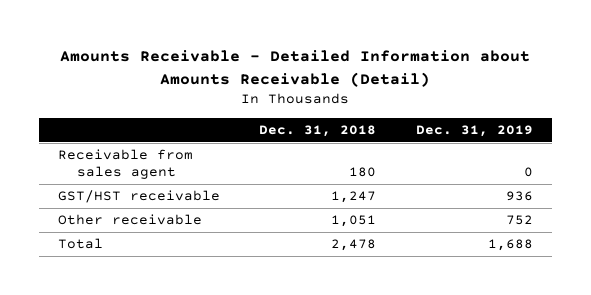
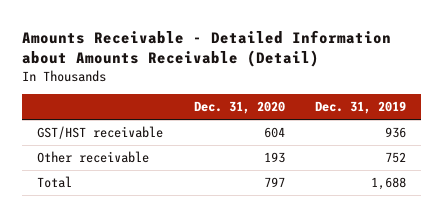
- | Dec. 31, 2018 | Dec. 31, 2019
+ | Dec. 31, 2020 | Dec. 31, 2019
- Receivable from sales agent | 180 | 0

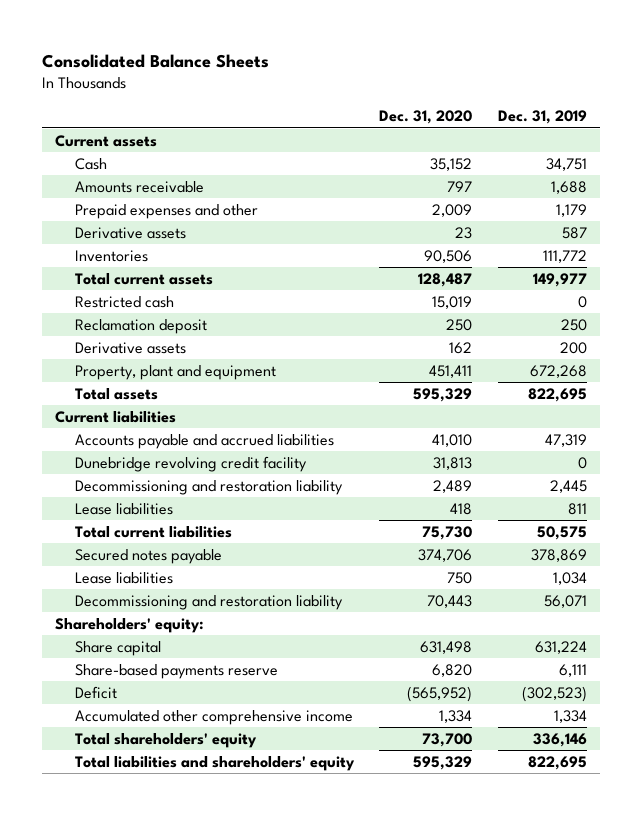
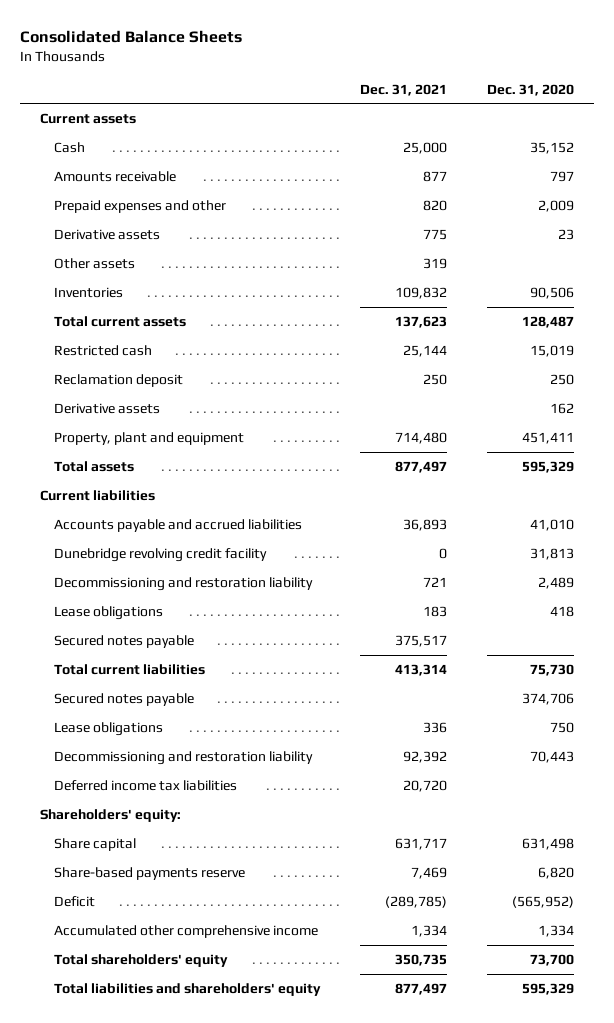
- | Dec. 31, 2020 | Dec. 31, 2019
+ | Dec. 31, 2021 | Dec. 31, 2020
+ Other assets | 319 |
- Lease liabilities | 418 | 811
+ Lease obligations | 183 | 418
+ Secured notes payable | 375,517 |
- Lease liabilities | 750 | 1,034
+ Lease obligations | 336 | 750
+ Deferred income tax liabilities | 20,720 |

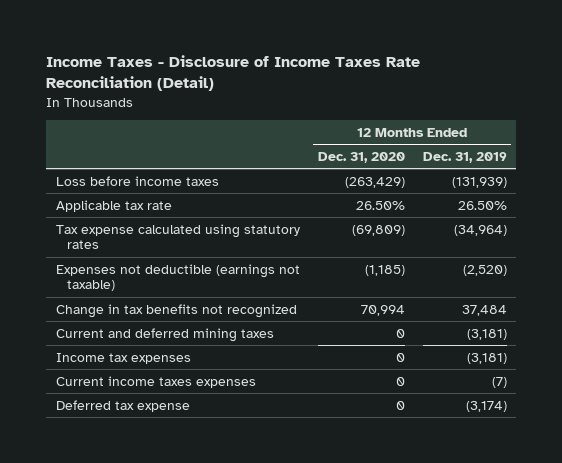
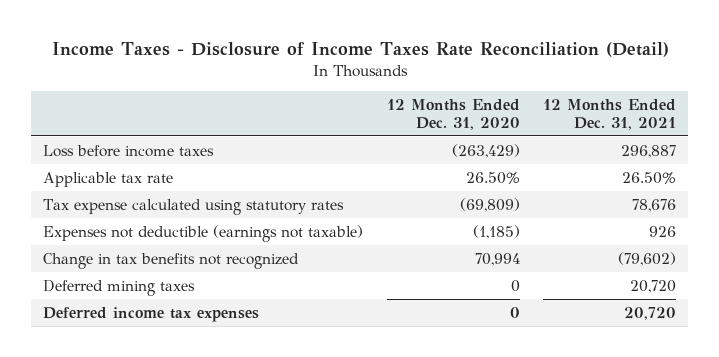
- | 12 Months Ended Dec. 31, 2020 | 12 Months Ended Dec. 31, 2019
+ | 12 Months Ended Dec. 31, 2020 | 12 Months Ended Dec. 31, 2021
- Current and deferred mining taxes | 0 | (3,181)
- Income tax expenses | 0 | (3,181)
- Current income taxes expenses | 0 | (7)
- Deferred tax expense | 0 | (3,174)
+ Deferred mining taxes | 0 | 20,720
+ Deferred income tax expenses | 0 | 20,720

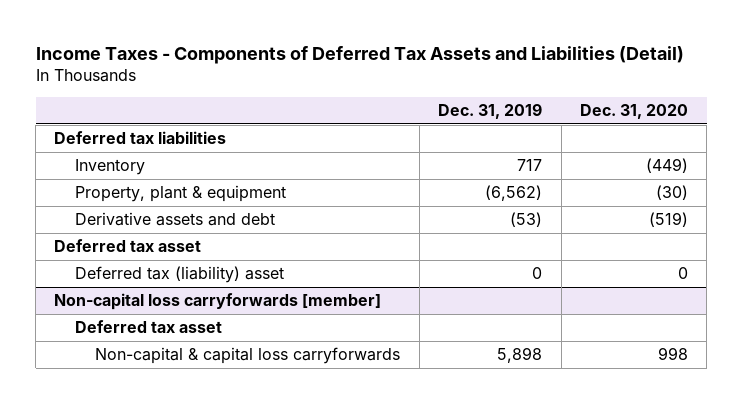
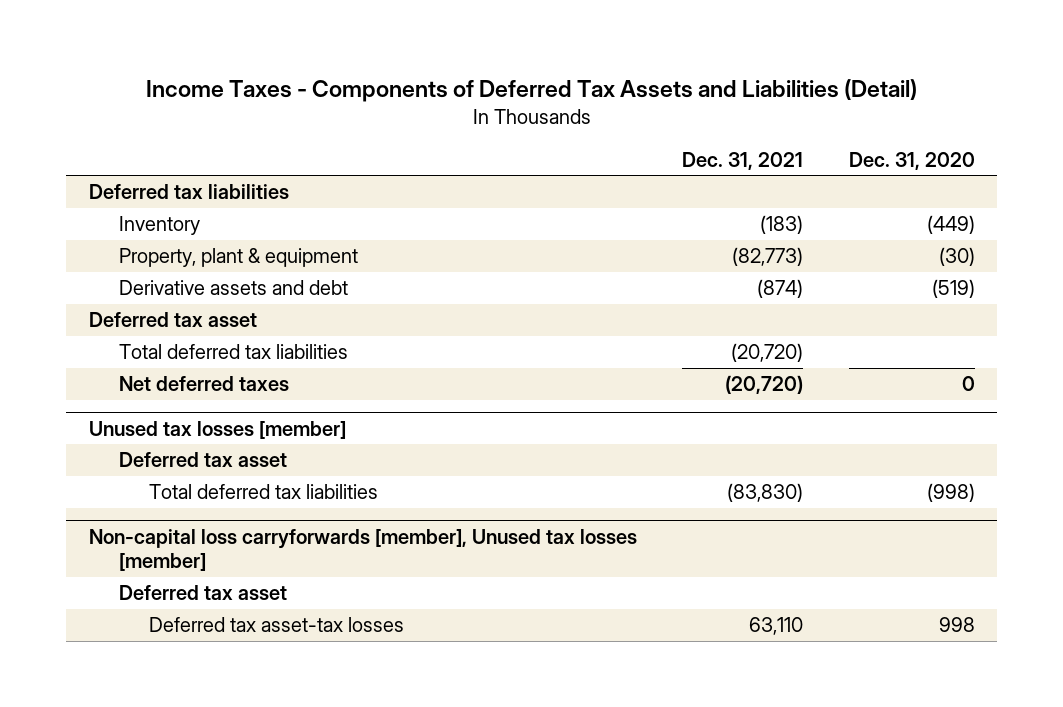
- | Dec. 31, 2019 | Dec. 31, 2020
+ | Dec. 31, 2021 | Dec. 31, 2020
- Deferred tax (liability) asset | 0 | 0
- Non-capital loss carryforwards [member]
+ Total deferred tax liabilities | (20,720) |
+ Net deferred taxes | (20,720) | 0
+ Unused tax losses [member]
- Non-capital & capital loss carryforwards | 5,898 | 998
+ Total deferred tax liabilities | (83,830) | (998)
+ Non-capital loss carryforwards [member], Unused tax losses [member]
+ Deferred tax asset
+ Deferred tax asset-tax losses | 63,110 | 998

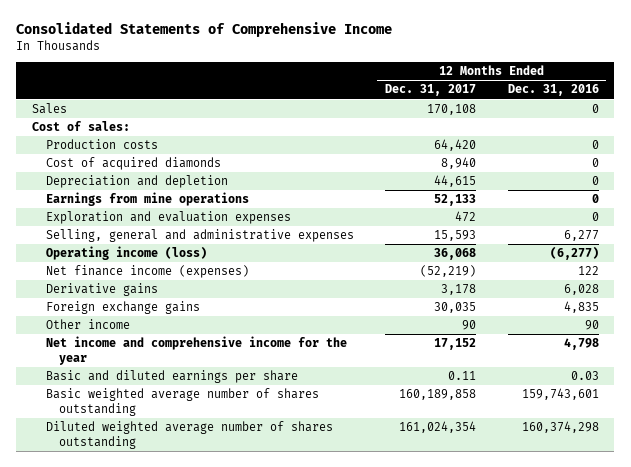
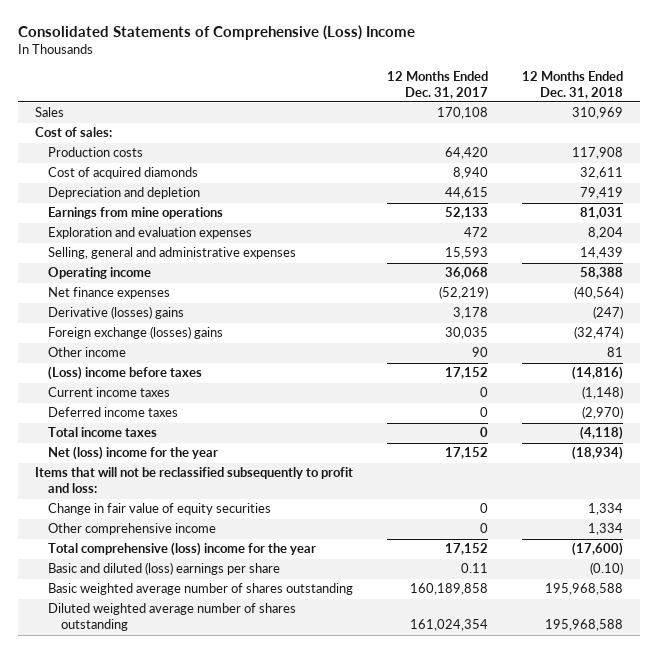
- Consolidated Statements of Comprehensive Income
+ Consolidated Statements of Comprehensive (Loss) Income
- | 12 Months Ended Dec. 31, 2017 | 12 Months Ended Dec. 31, 2016
+ | 12 Months Ended Dec. 31, 2017 | 12 Months Ended Dec. 31, 2018
- Operating income (loss) | 36,068 | (6,277)
- Net finance income (expenses) | (52,219) | 122
- Derivative gains | 3,178 | 6,028
- Foreign exchange gains | 30,035 | 4,835
+ Operating income | 36,068 | 58,388
+ Net finance expenses | (52,219) | (40,564)
+ Derivative (losses) gains | 3,178 | (247)
+ Foreign exchange (losses) gains | 30,035 | (32,474)
- Net income and comprehensive income for the year | 17,152 | 4,798
- Basic and diluted earnings per share | 0.11 | 0.03
+ (Loss) income before taxes | 17,152 | (14,816)
+ Current income taxes | 0 | (1,148)
+ Deferred income taxes | 0 | (2,970)
+ Total income taxes | 0 | (4,118)
+ Net (loss) income for the year | 17,152 | (18,934)
+ Items that will not be reclassified subsequently to profit and loss:
+ Change in fair value of equity securities | 0 | 1,334
+ Other comprehensive income | 0 | 1,334
+ Total comprehensive (loss) income for the year | 17,152 | (17,600)
+ Basic and diluted (loss) earnings per share | 0.11 | (0.10)

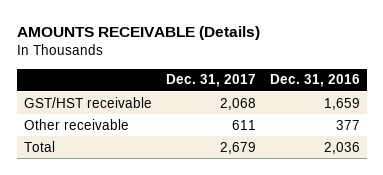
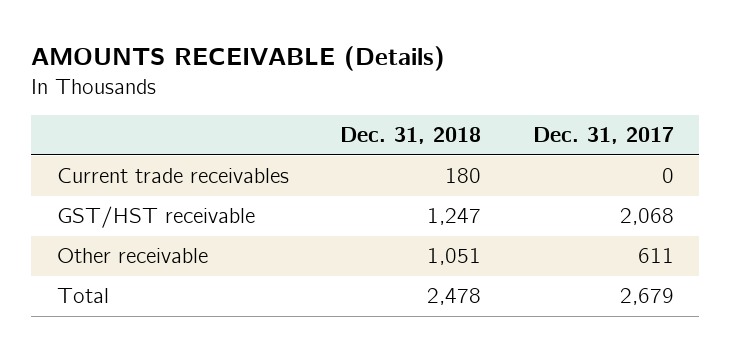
- | Dec. 31, 2017 | Dec. 31, 2016
+ | Dec. 31, 2018 | Dec. 31, 2017
+ Current trade receivables | 180 | 0

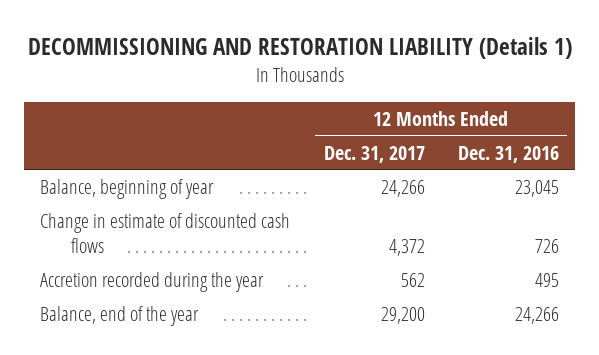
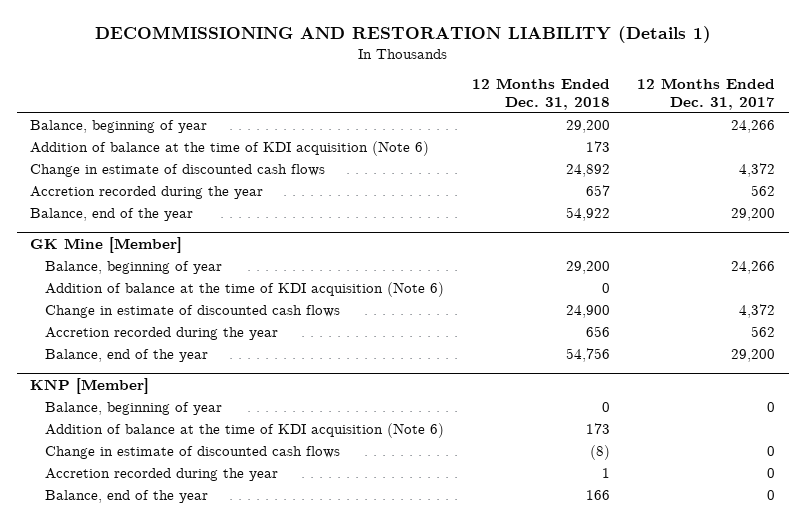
- | 12 Months Ended Dec. 31, 2017 | 12 Months Ended Dec. 31, 2016
+ | 12 Months Ended Dec. 31, 2018 | 12 Months Ended Dec. 31, 2017
+ Addition of balance at the time of KDI acquisition (Note 6) | 173 |
+ GK Mine [Member]
+ Balance, beginning of year | 29,200 | 24,266
+ Addition of balance at the time of KDI acquisition (Note 6) | 0 |
+ Change in estimate of discounted cash flows | 24,900 | 4,372
+ Accretion recorded during the year | 656 | 562
+ Balance, end of the year | 54,756 | 29,200
+ KNP [Member]
+ Balance, beginning of year | 0 | 0
+ Addition of balance at the time of KDI acquisition (Note 6) | 173 |
+ Change in estimate of discounted cash flows | (8) | 0
+ Accretion recorded during the year | 1 | 0
+ Balance, end of the year | 166 | 0

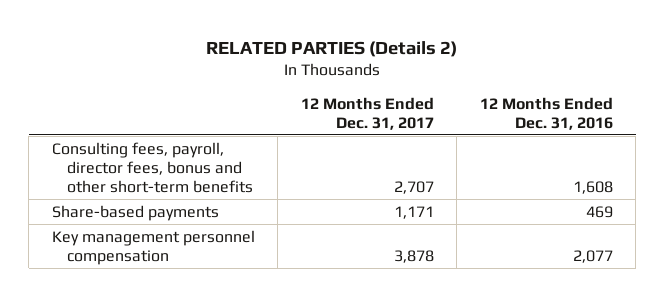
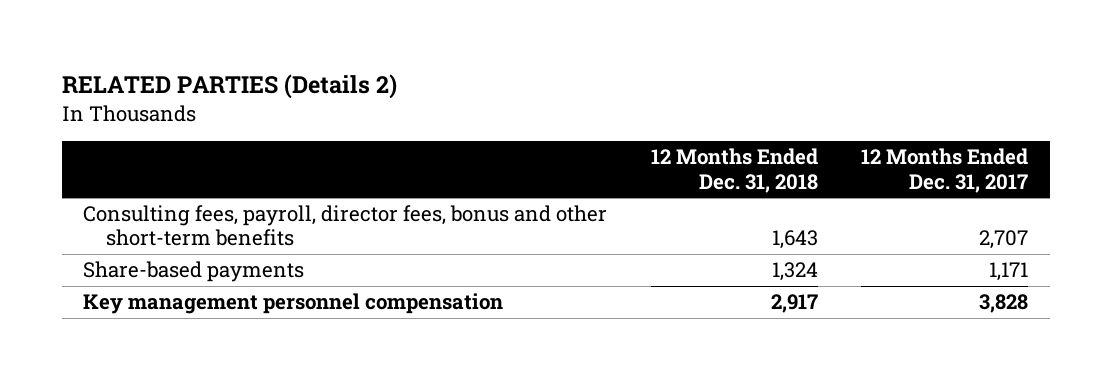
- | 12 Months Ended Dec. 31, 2017 | 12 Months Ended Dec. 31, 2016
+ | 12 Months Ended Dec. 31, 2018 | 12 Months Ended Dec. 31, 2017
- Key management personnel compensation | 3,878 | 2,077
+ Key management personnel compensation | 2,917 | 3,828

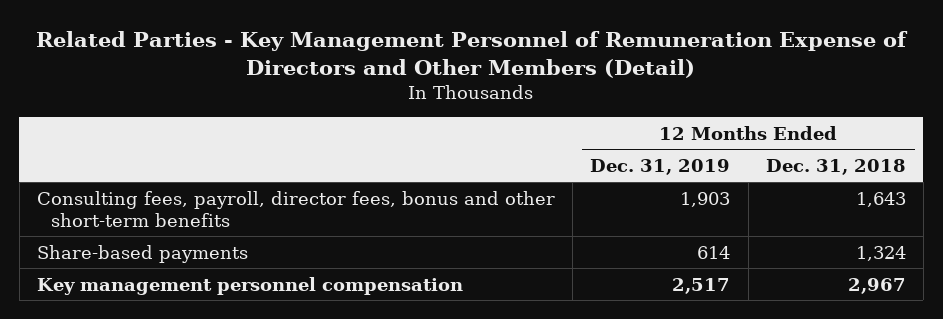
- RELATED PARTIES (Details 2)
+ Related Parties - Key Management Personnel of Remuneration Expense of Directors and Other Members (Detail)
- | 12 Months Ended Dec. 31, 2018 | 12 Months Ended Dec. 31, 2017
+ | 12 Months Ended Dec. 31, 2019 | 12 Months Ended Dec. 31, 2018
- Key management personnel compensation | 2,917 | 3,828
+ Key management personnel compensation | 2,517 | 2,967

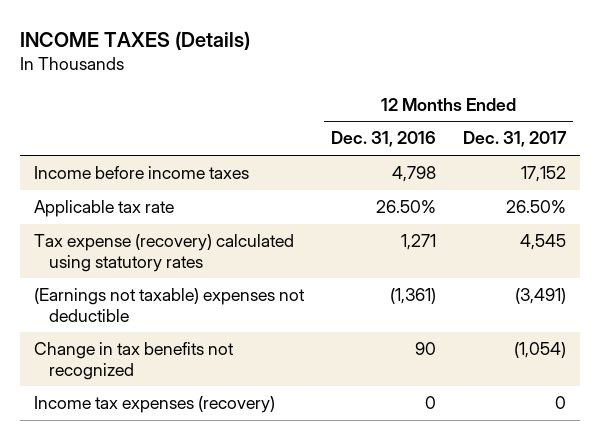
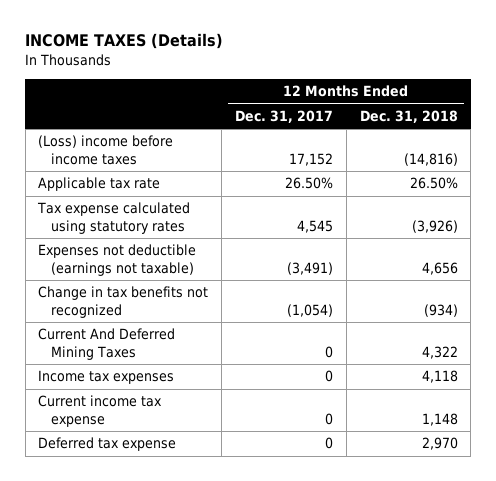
- | 12 Months Ended Dec. 31, 2016 | 12 Months Ended Dec. 31, 2017
+ | 12 Months Ended Dec. 31, 2017 | 12 Months Ended Dec. 31, 2018
- Income before income taxes | 4,798 | 17,152
+ (Loss) income before income taxes | 17,152 | (14,816)
- Tax expense (recovery) calculated using statutory rates | 1,271 | 4,545
- (Earnings not taxable) expenses not deductible | (1,361) | (3,491)
+ Tax expense calculated using statutory rates | 4,545 | (3,926)
+ Expenses not deductible (earnings not taxable) | (3,491) | 4,656
- Income tax expenses (recovery) | 0 | 0
+ Current And Deferred Mining Taxes | 0 | 4,322
+ Income tax expenses | 0 | 4,118
+ Current income tax expense | 0 | 1,148
+ Deferred tax expense | 0 | 2,970

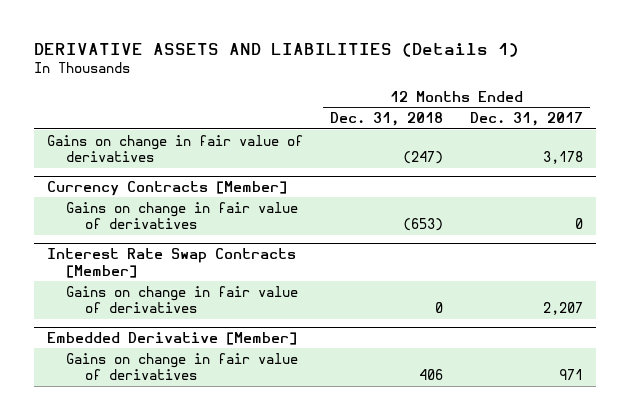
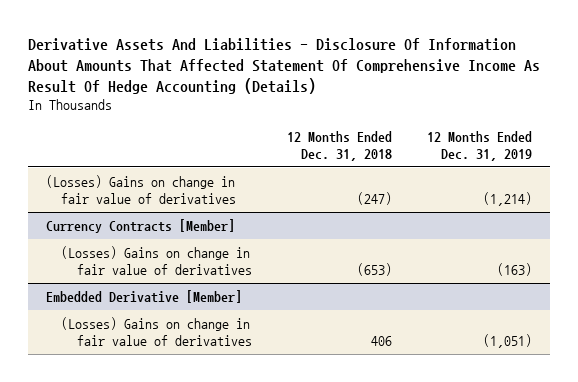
- DERIVATIVE ASSETS AND LIABILITIES (Details 1)
+ Derivative Assets And Liabilities - Disclosure Of Information About Amounts That Affected Statement Of Comprehensive Income As Result Of Hedge Accounting (Details)
- | 12 Months Ended Dec. 31, 2018 | 12 Months Ended Dec. 31, 2017
+ | 12 Months Ended Dec. 31, 2018 | 12 Months Ended Dec. 31, 2019
- Gains on change in fair value of derivatives | (247) | 3,178
+ (Losses) Gains on change in fair value of derivatives | (247) | (1,214)
@ Currency Contracts [Member]
- Gains on change in fair value of derivatives | (653) | 0
- Interest Rate Swap Contracts [Member]
- Gains on change in fair value of derivatives | 0 | 2,207
@ Currency Contracts [Member]
+ (Losses) Gains on change in fair value of derivatives | (653) | (163)
@ Embedded Derivative [Member]
- Gains on change in fair value of derivatives | 406 | 971
+ (Losses) Gains on change in fair value of derivatives | 406 | (1,051)

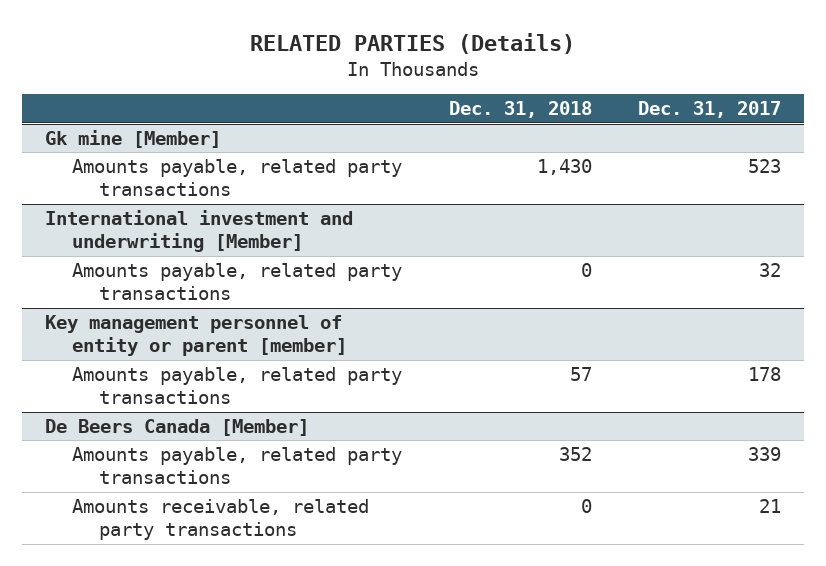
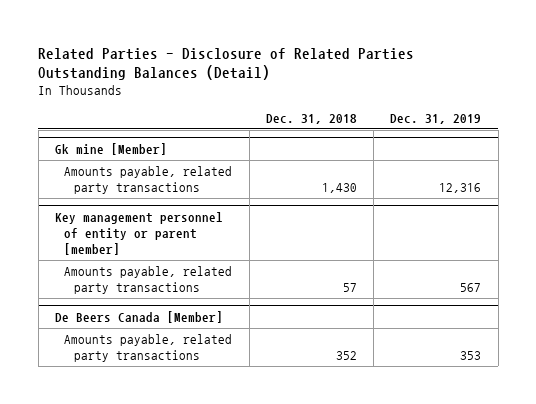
- RELATED PARTIES (Details)
+ Related Parties - Disclosure of Related Parties Outstanding Balances (Detail)
- | Dec. 31, 2018 | Dec. 31, 2017
+ | Dec. 31, 2018 | Dec. 31, 2019
- International investment and underwriting [Member]
- Amounts payable, related party transactions | 0 | 32
@ De Beers Canada [Member]
- Amounts receivable, related party transactions | 0 | 21

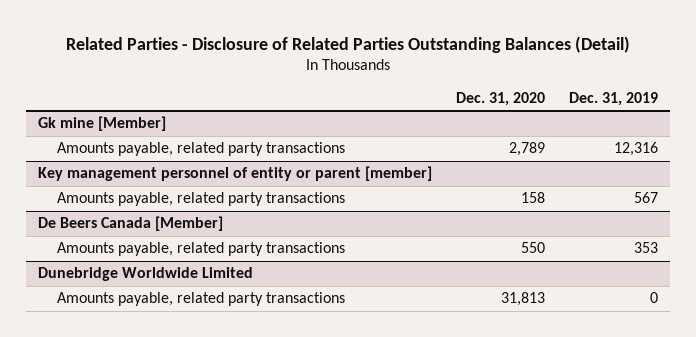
- | Dec. 31, 2018 | Dec. 31, 2019
+ | Dec. 31, 2020 | Dec. 31, 2019
+ Dunebridge Worldwide Limited
+ Amounts payable, related party transactions | 31,813 | 0

